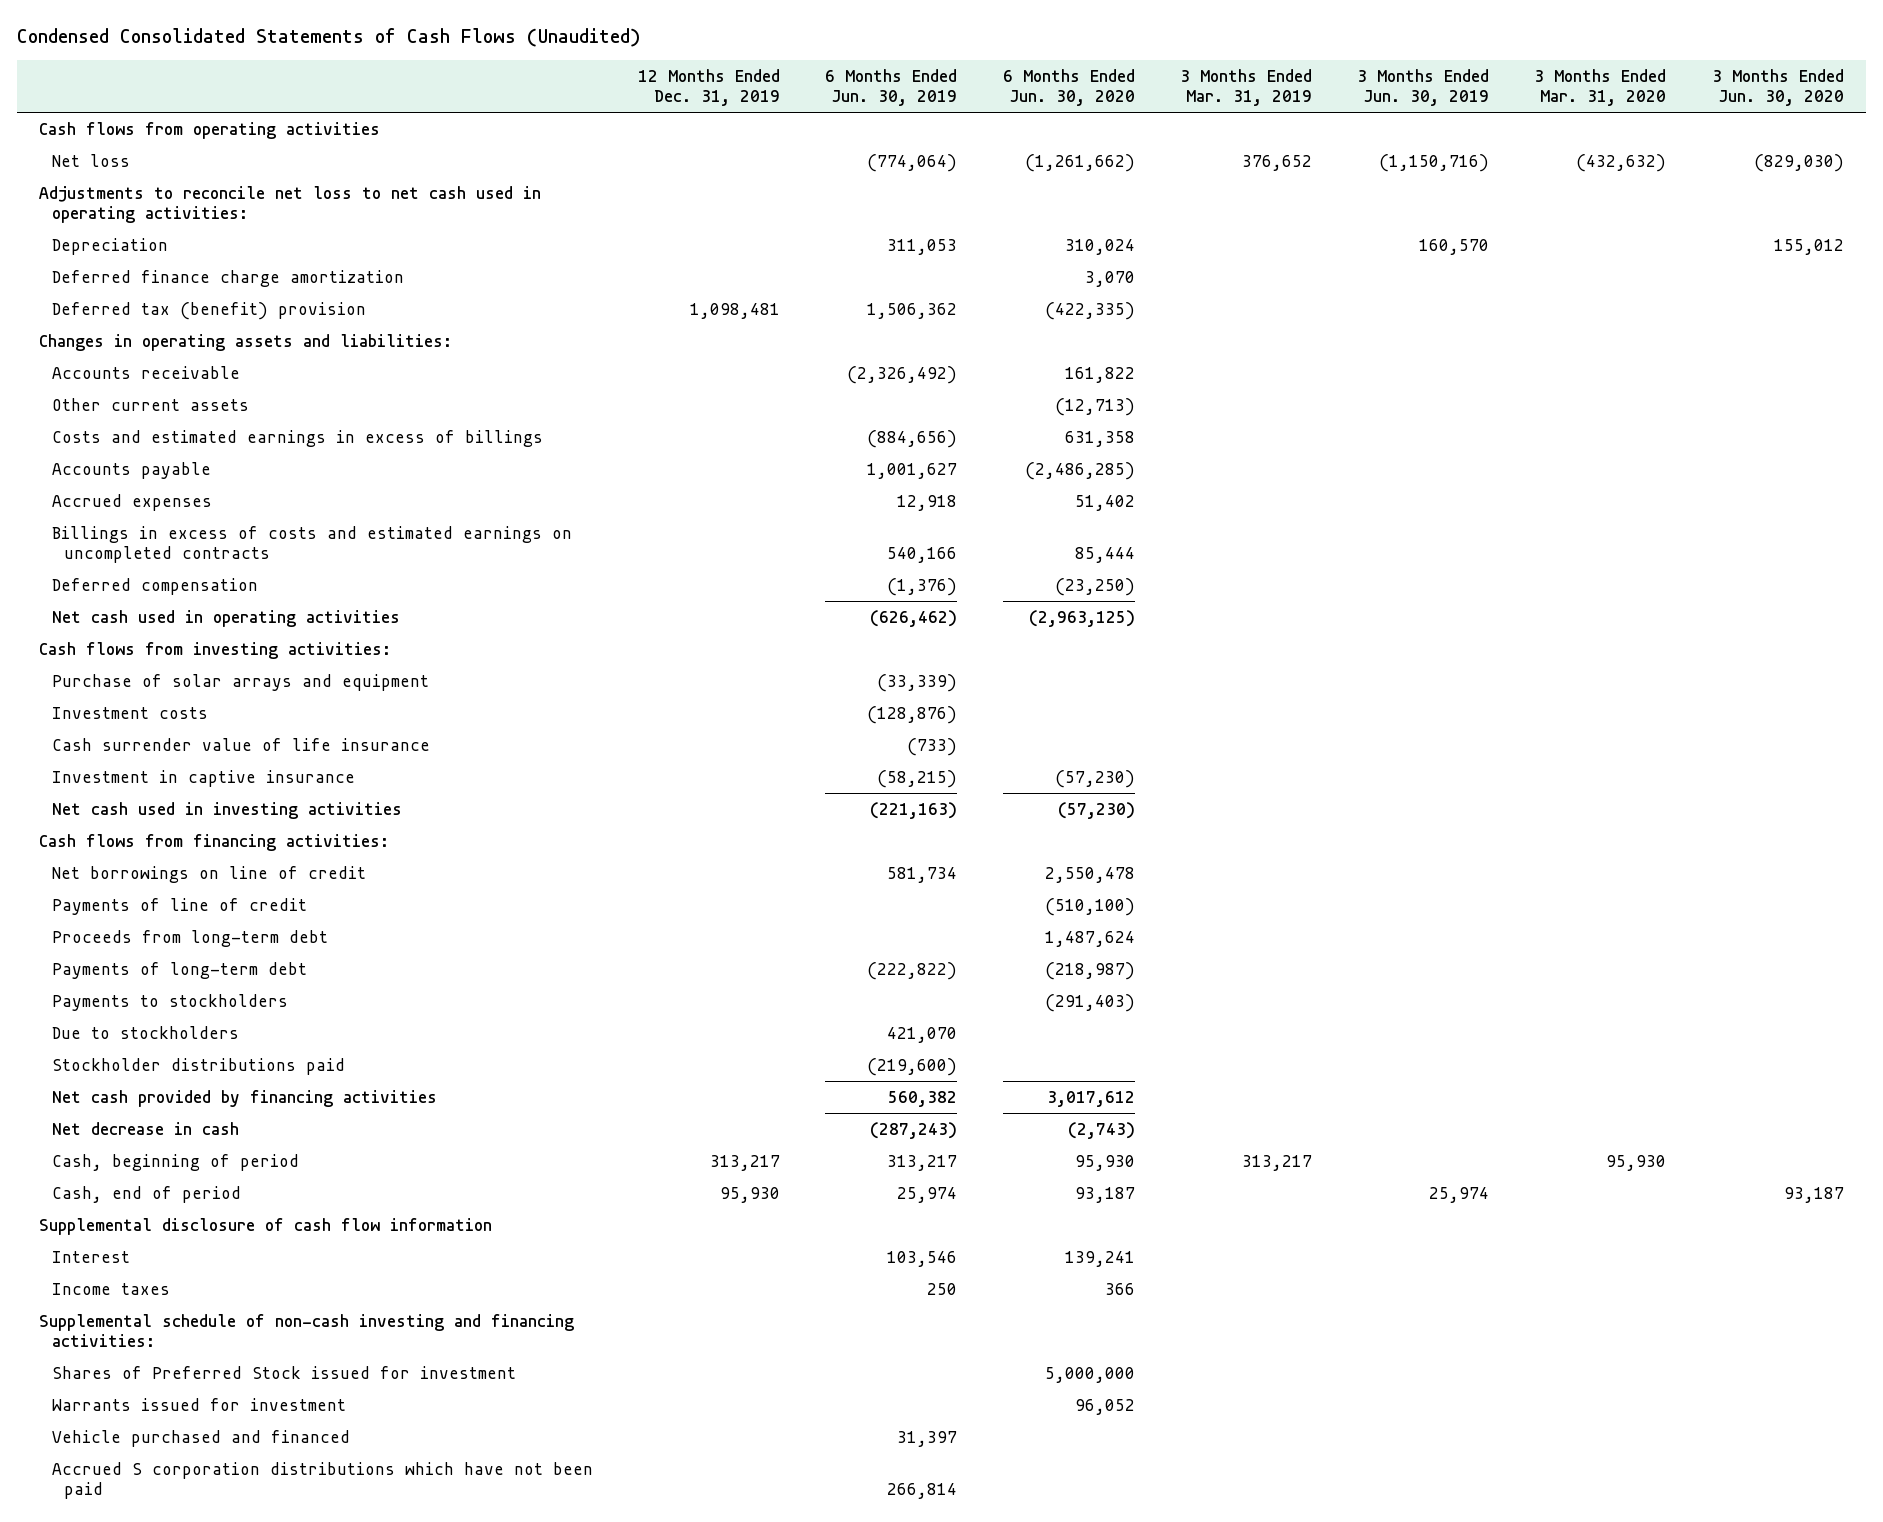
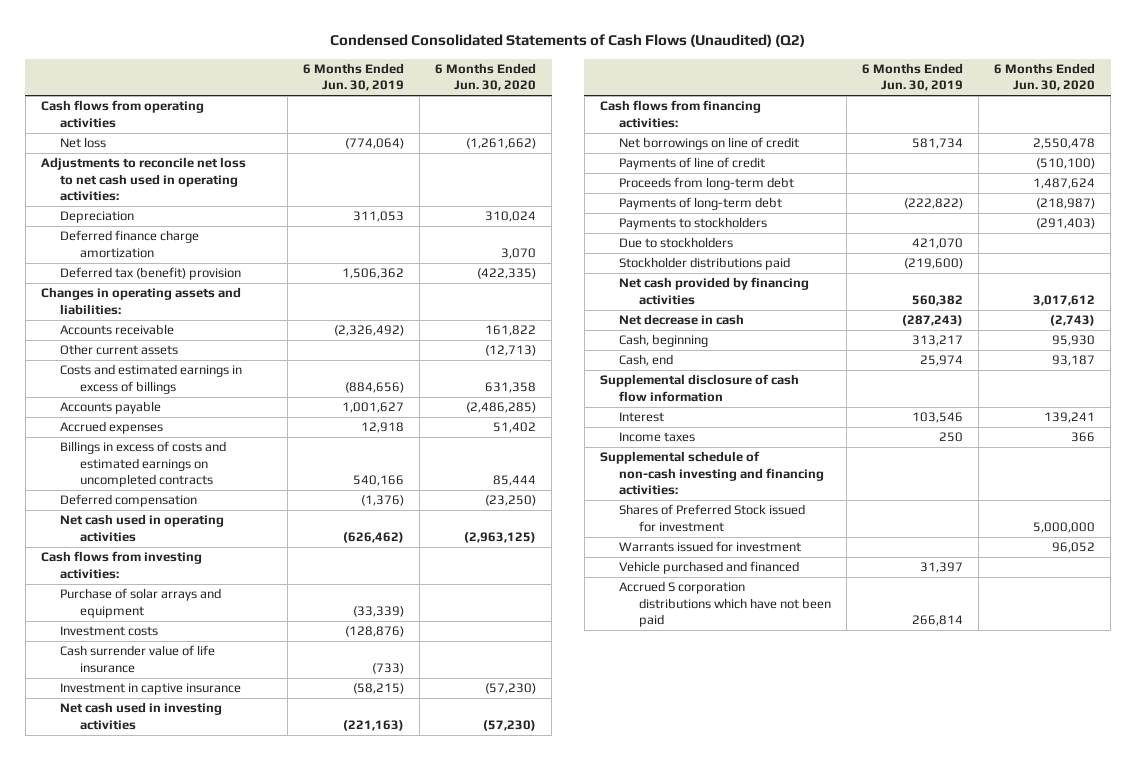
- Condensed Consolidated Statements of Cash Flows (Unaudited)
+ Condensed Consolidated Statements of Cash Flows (Unaudited) (Q2)
- | 12 Months Ended Dec. 31, 2019 | 6 Months Ended Jun. 30, 2019 | 6 Months Ended Jun. 30, 2020 | 3 Months Ended Mar. 31, 2019 | 3 Months Ended Jun. 30, 2019 | 3 Months Ended Mar. 31, 2020 | 3 Months Ended Jun. 30, 2020
+ | 6 Months Ended Jun. 30, 2019 | 6 Months Ended Jun. 30, 2020
- Cash, beginning of period | 313,217 | 313,217 | 95,930 | 313,217 | | 95,930 |
- Cash, end of period | 95,930 | 25,974 | 93,187 | | 25,974 | | 93,187
+ Cash, beginning | 313,217 | 95,930
+ Cash, end | 25,974 | 93,187

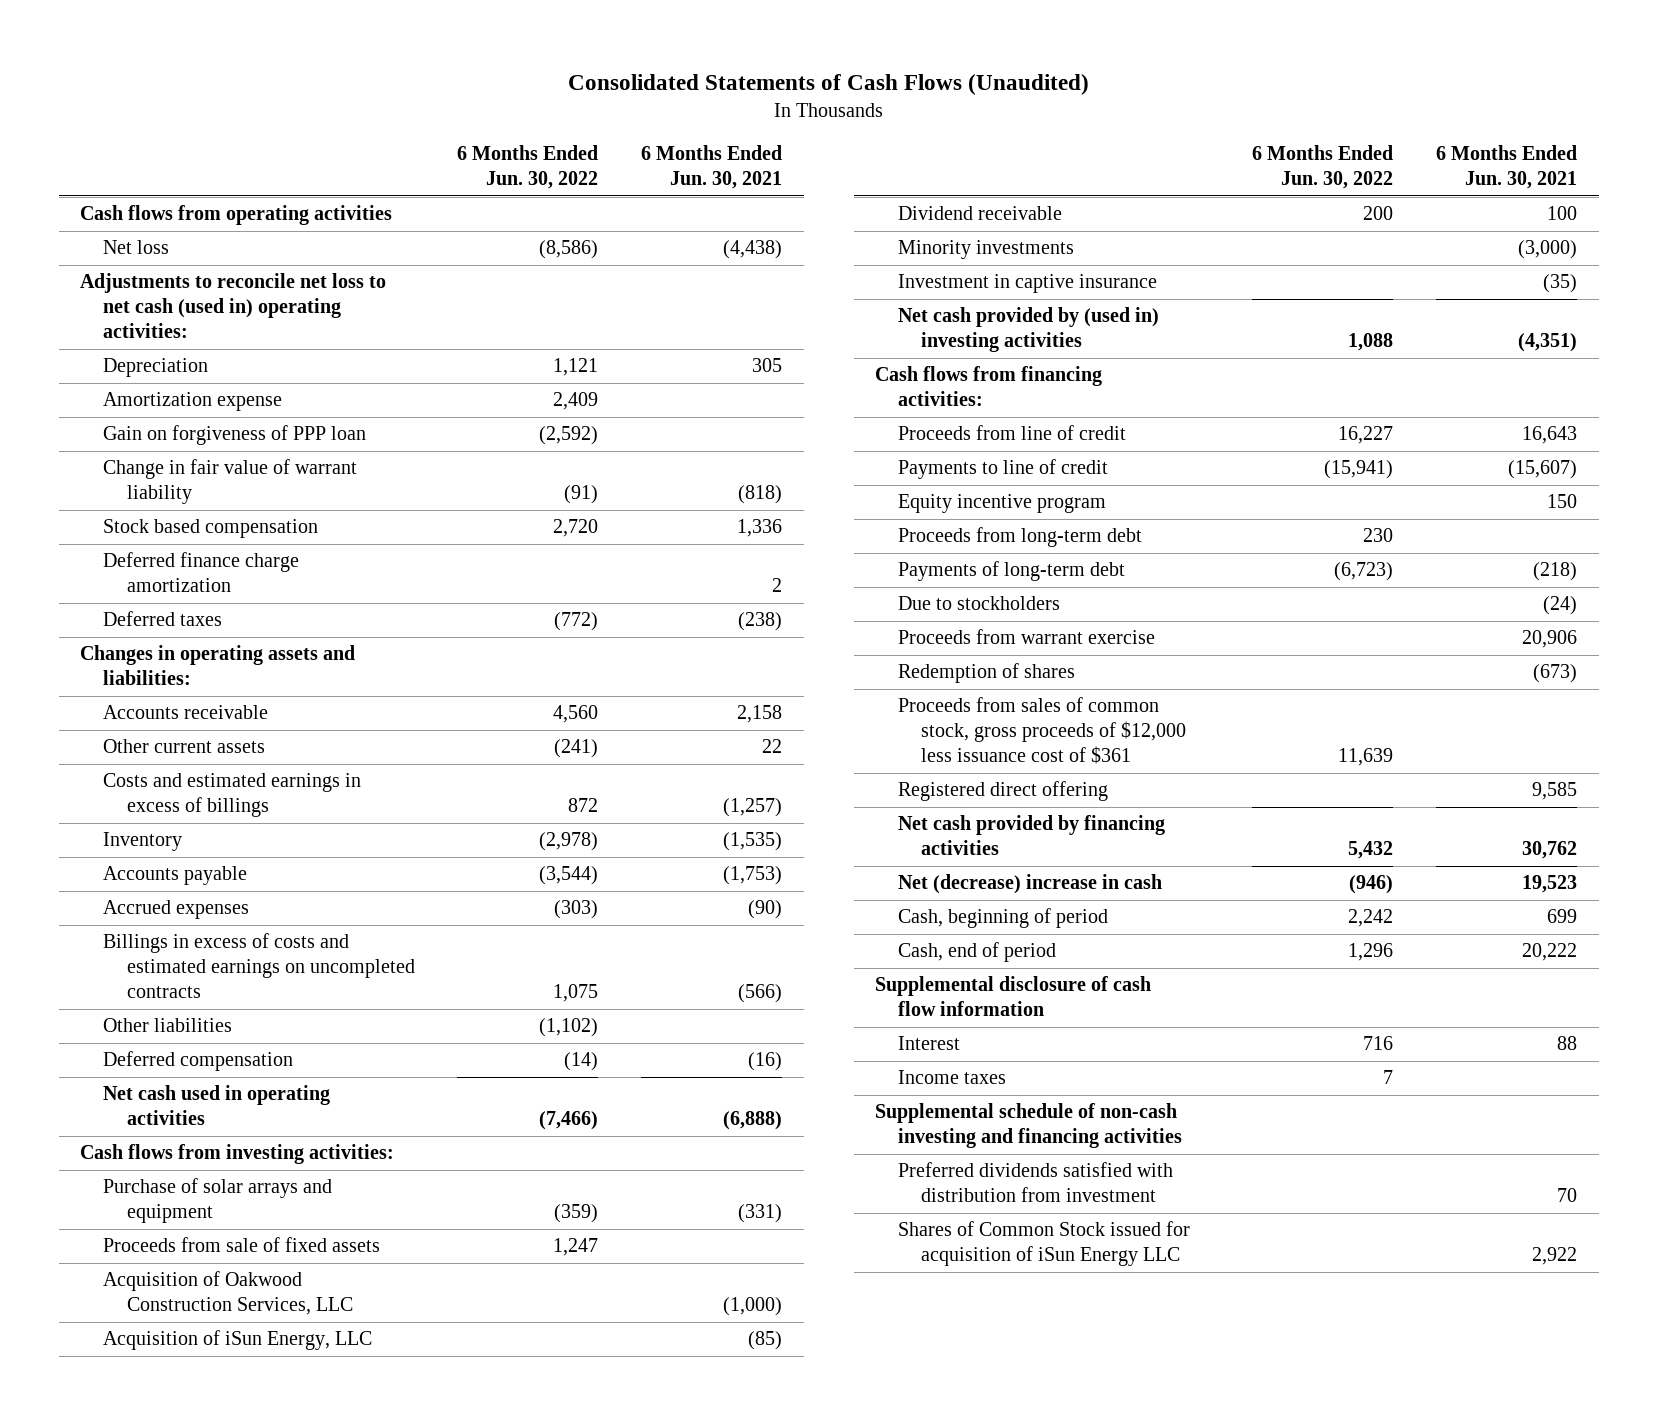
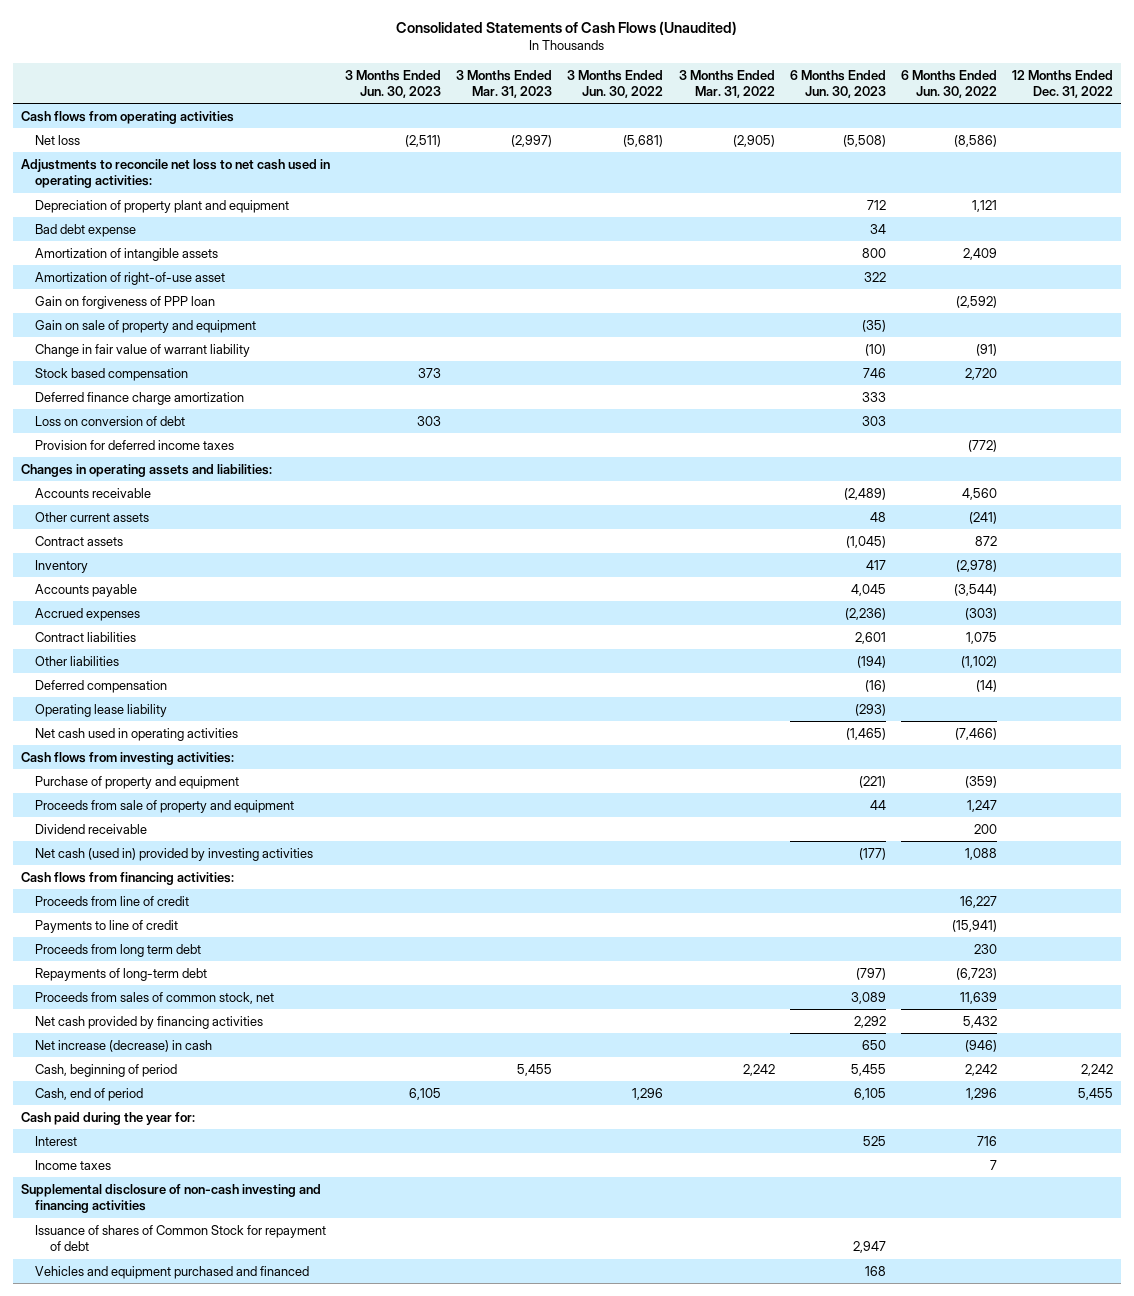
- | 6 Months Ended Jun. 30, 2022 | 6 Months Ended Jun. 30, 2021
+ | 3 Months Ended Jun. 30, 2023 | 3 Months Ended Mar. 31, 2023 | 3 Months Ended Jun. 30, 2022 | 3 Months Ended Mar. 31, 2022 | 6 Months Ended Jun. 30, 2023 | 6 Months Ended Jun. 30, 2022 | 12 Months Ended Dec. 31, 2022
- Adjustments to reconcile net loss to net cash (used in) operating activities:
- Depreciation | 1,121 | 305
- Amortization expense | 2,409 |
+ Adjustments to reconcile net loss to net cash used in operating activities:
+ Depreciation of property plant and equipment | | | | | 712 | 1,121 |
+ Bad debt expense | | | | | 34 | |
+ Amortization of intangible assets | | | | | 800 | 2,409 |
+ Amortization of right-of-use asset | | | | | 322 | |
+ Gain on sale of property and equipment | | | | | (35) | |
- Deferred taxes | (772) | (238)
+ Loss on conversion of debt | 303 | | | | 303 | |
+ Provision for deferred income taxes | | | | | | (772) |
- Costs and estimated earnings in excess of billings | 872 | (1,257)
+ Contract assets | | | | | (1,045) | 872 |
- Billings in excess of costs and estimated earnings on uncompleted contracts | 1,075 | (566)
+ Contract liabilities | | | | | 2,601 | 1,075 |
+ Operating lease liability | | | | | (293) | |
- Purchase of solar arrays and equipment | (359) | (331)
- Proceeds from sale of fixed assets | 1,247 |
- Acquisition of Oakwood Construction Services, LLC | | (1,000)
- Acquisition of iSun Energy, LLC | | (85)
+ Purchase of property and equipment | | | | | (221) | (359) |
+ Proceeds from sale of property and equipment | | | | | 44 | 1,247 |
- Minority investments | | (3,000)
- Investment in captive insurance | | (35)
- Net cash provided by (used in) investing activities | 1,088 | (4,351)
+ Net cash (used in) provided by investing activities | | | | | (177) | 1,088 |
- Equity incentive program | | 150
- Proceeds from long-term debt | 230 |
- Payments of long-term debt | (6,723) | (218)
- Due to stockholders | | (24)
- Proceeds from warrant exercise | | 20,906
- Redemption of shares | | (673)
- Proceeds from sales of common stock, gross proceeds of $12,000 less issuance cost of $361 | 11,639 |
- Registered direct offering | | 9,585
+ Proceeds from long term debt | | | | | | 230 |
+ Repayments of long-term debt | | | | | (797) | (6,723) |
+ Proceeds from sales of common stock, net | | | | | 3,089 | 11,639 |
- Net (decrease) increase in cash | (946) | 19,523
+ Net increase (decrease) in cash | | | | | 650 | (946) |
- Supplemental disclosure of cash flow information
+ Cash paid during the year for:
- Supplemental schedule of non-cash investing and financing activities
- Preferred dividends satisfied with distribution from investment | | 70
- Shares of Common Stock issued for acquisition of iSun Energy LLC | | 2,922
+ Supplemental disclosure of non-cash investing and financing activities
+ Issuance of shares of Common Stock for repayment of debt | | | | | 2,947 | |
+ Vehicles and equipment purchased and financed | | | | | 168 | |

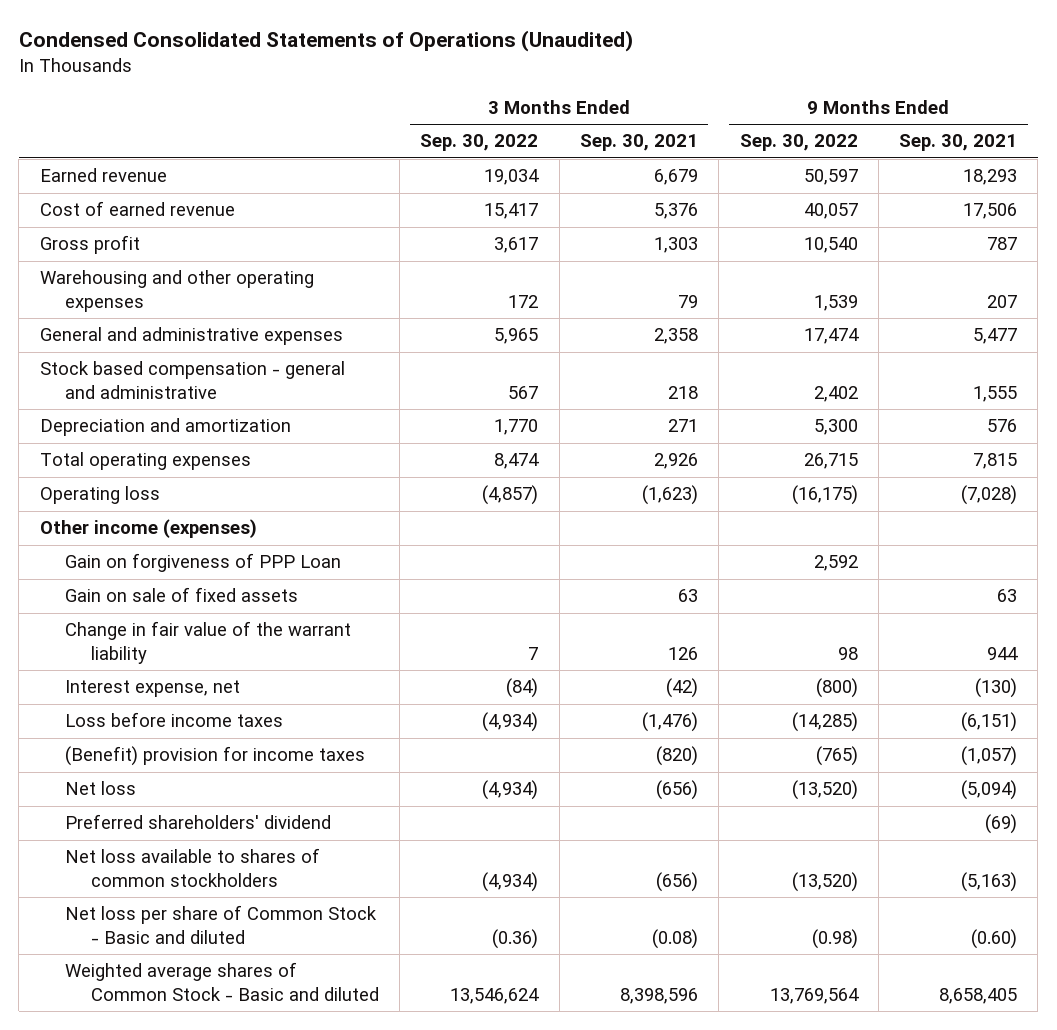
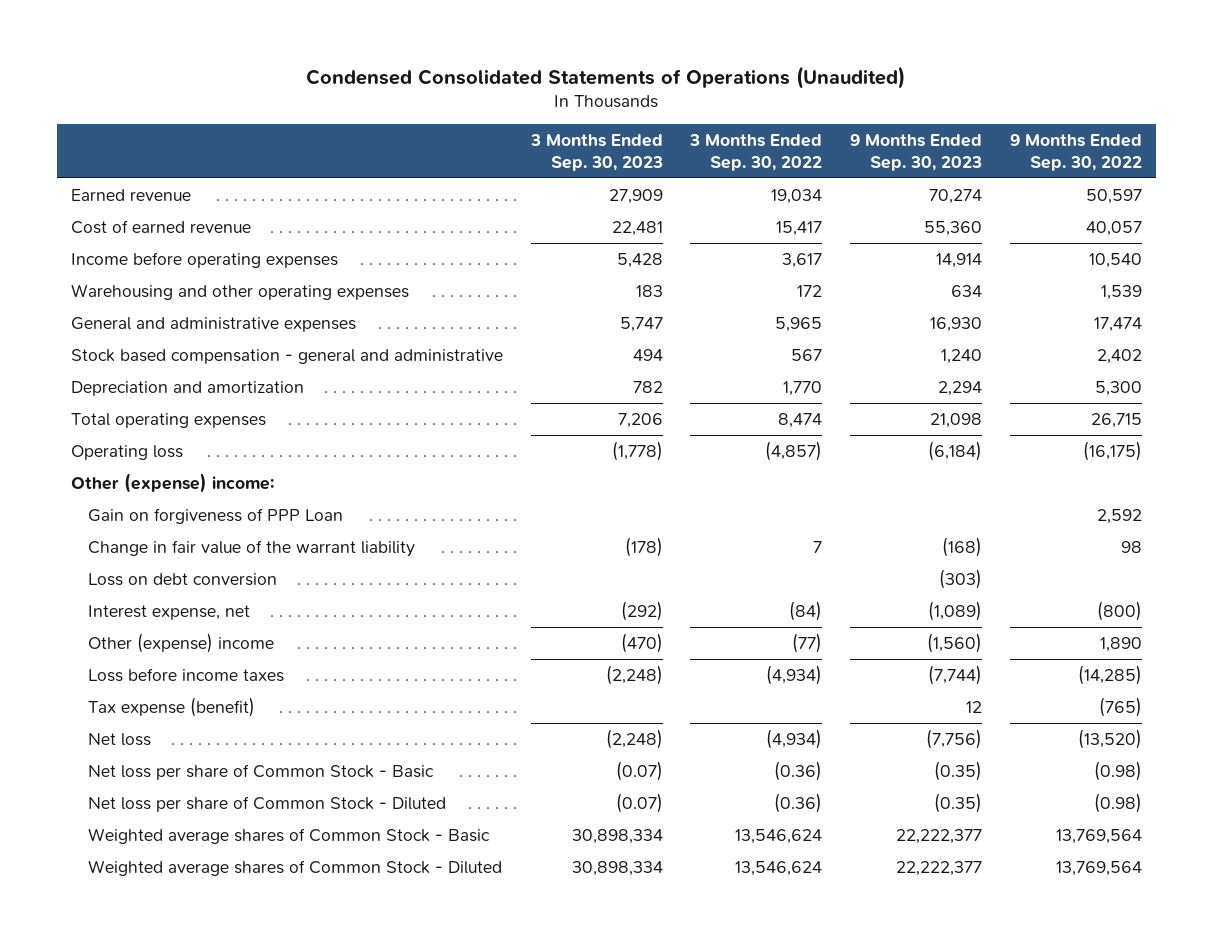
- | 3 Months Ended Sep. 30, 2022 | 3 Months Ended Sep. 30, 2021 | 9 Months Ended Sep. 30, 2022 | 9 Months Ended Sep. 30, 2021
+ | 3 Months Ended Sep. 30, 2023 | 3 Months Ended Sep. 30, 2022 | 9 Months Ended Sep. 30, 2023 | 9 Months Ended Sep. 30, 2022
- Gross profit | 3,617 | 1,303 | 10,540 | 787
+ Income before operating expenses | 5,428 | 3,617 | 14,914 | 10,540
- Other income (expenses)
+ Other (expense) income:
- Gain on sale of fixed assets | | 63 | | 63
+ Loss on debt conversion | | | (303) |
+ Other (expense) income | (470) | (77) | (1,560) | 1,890
- (Benefit) provision for income taxes | | (820) | (765) | (1,057)
+ Tax expense (benefit) | | | 12 | (765)
- Preferred shareholders' dividend | | | | (69)
- Net loss available to shares of common stockholders | (4,934) | (656) | (13,520) | (5,163)
- Net loss per share of Common Stock - Basic and diluted | (0.36) | (0.08) | (0.98) | (0.60)
- Weighted average shares of Common Stock - Basic and diluted | 13,546,624 | 8,398,596 | 13,769,564 | 8,658,405
+ Net loss per share of Common Stock - Basic | (0.07) | (0.36) | (0.35) | (0.98)
+ Net loss per share of Common Stock - Diluted | (0.07) | (0.36) | (0.35) | (0.98)
+ Weighted average shares of Common Stock - Basic | 30,898,334 | 13,546,624 | 22,222,377 | 13,769,564
+ Weighted average shares of Common Stock - Diluted | 30,898,334 | 13,546,624 | 22,222,377 | 13,769,564

